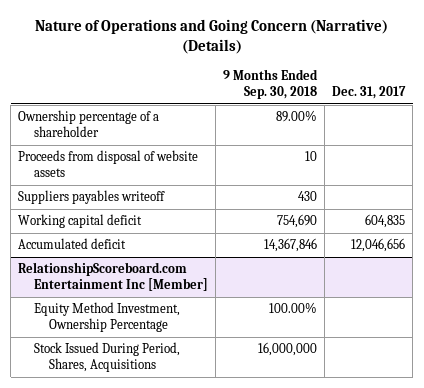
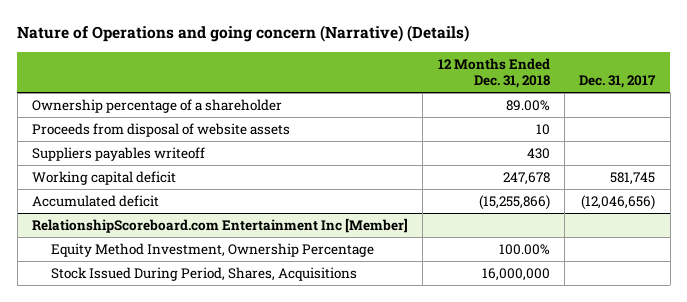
- Nature of Operations and Going Concern (Narrative) (Details)
+ Nature of Operations and going concern (Narrative) (Details)
- | 9 Months Ended Sep. 30, 2018 | Dec. 31, 2017
+ | 12 Months Ended Dec. 31, 2018 | Dec. 31, 2017
- Working capital deficit | 754,690 | 604,835
- Accumulated deficit | 14,367,846 | 12,046,656
+ Working capital deficit | 247,678 | 581,745
+ Accumulated deficit | (15,255,866) | (12,046,656)

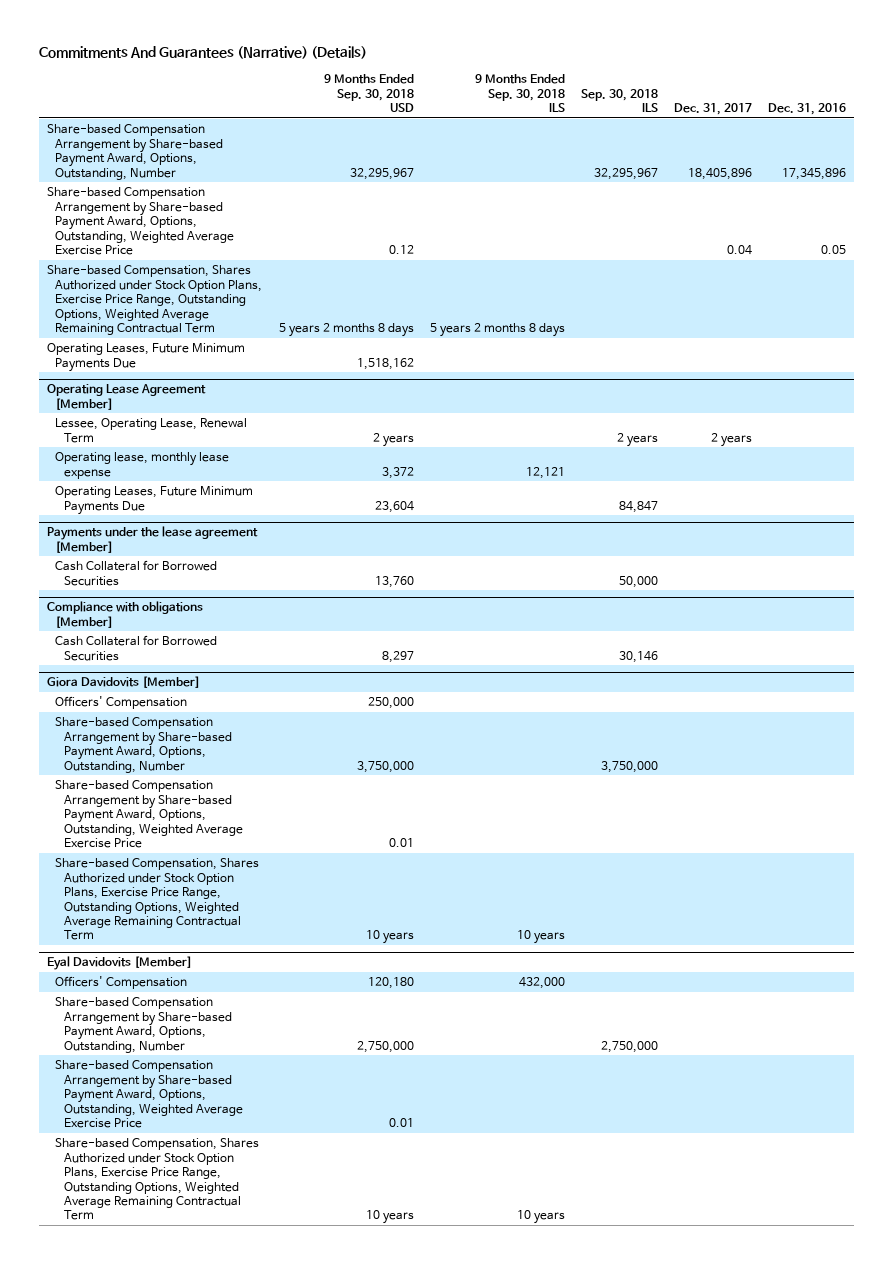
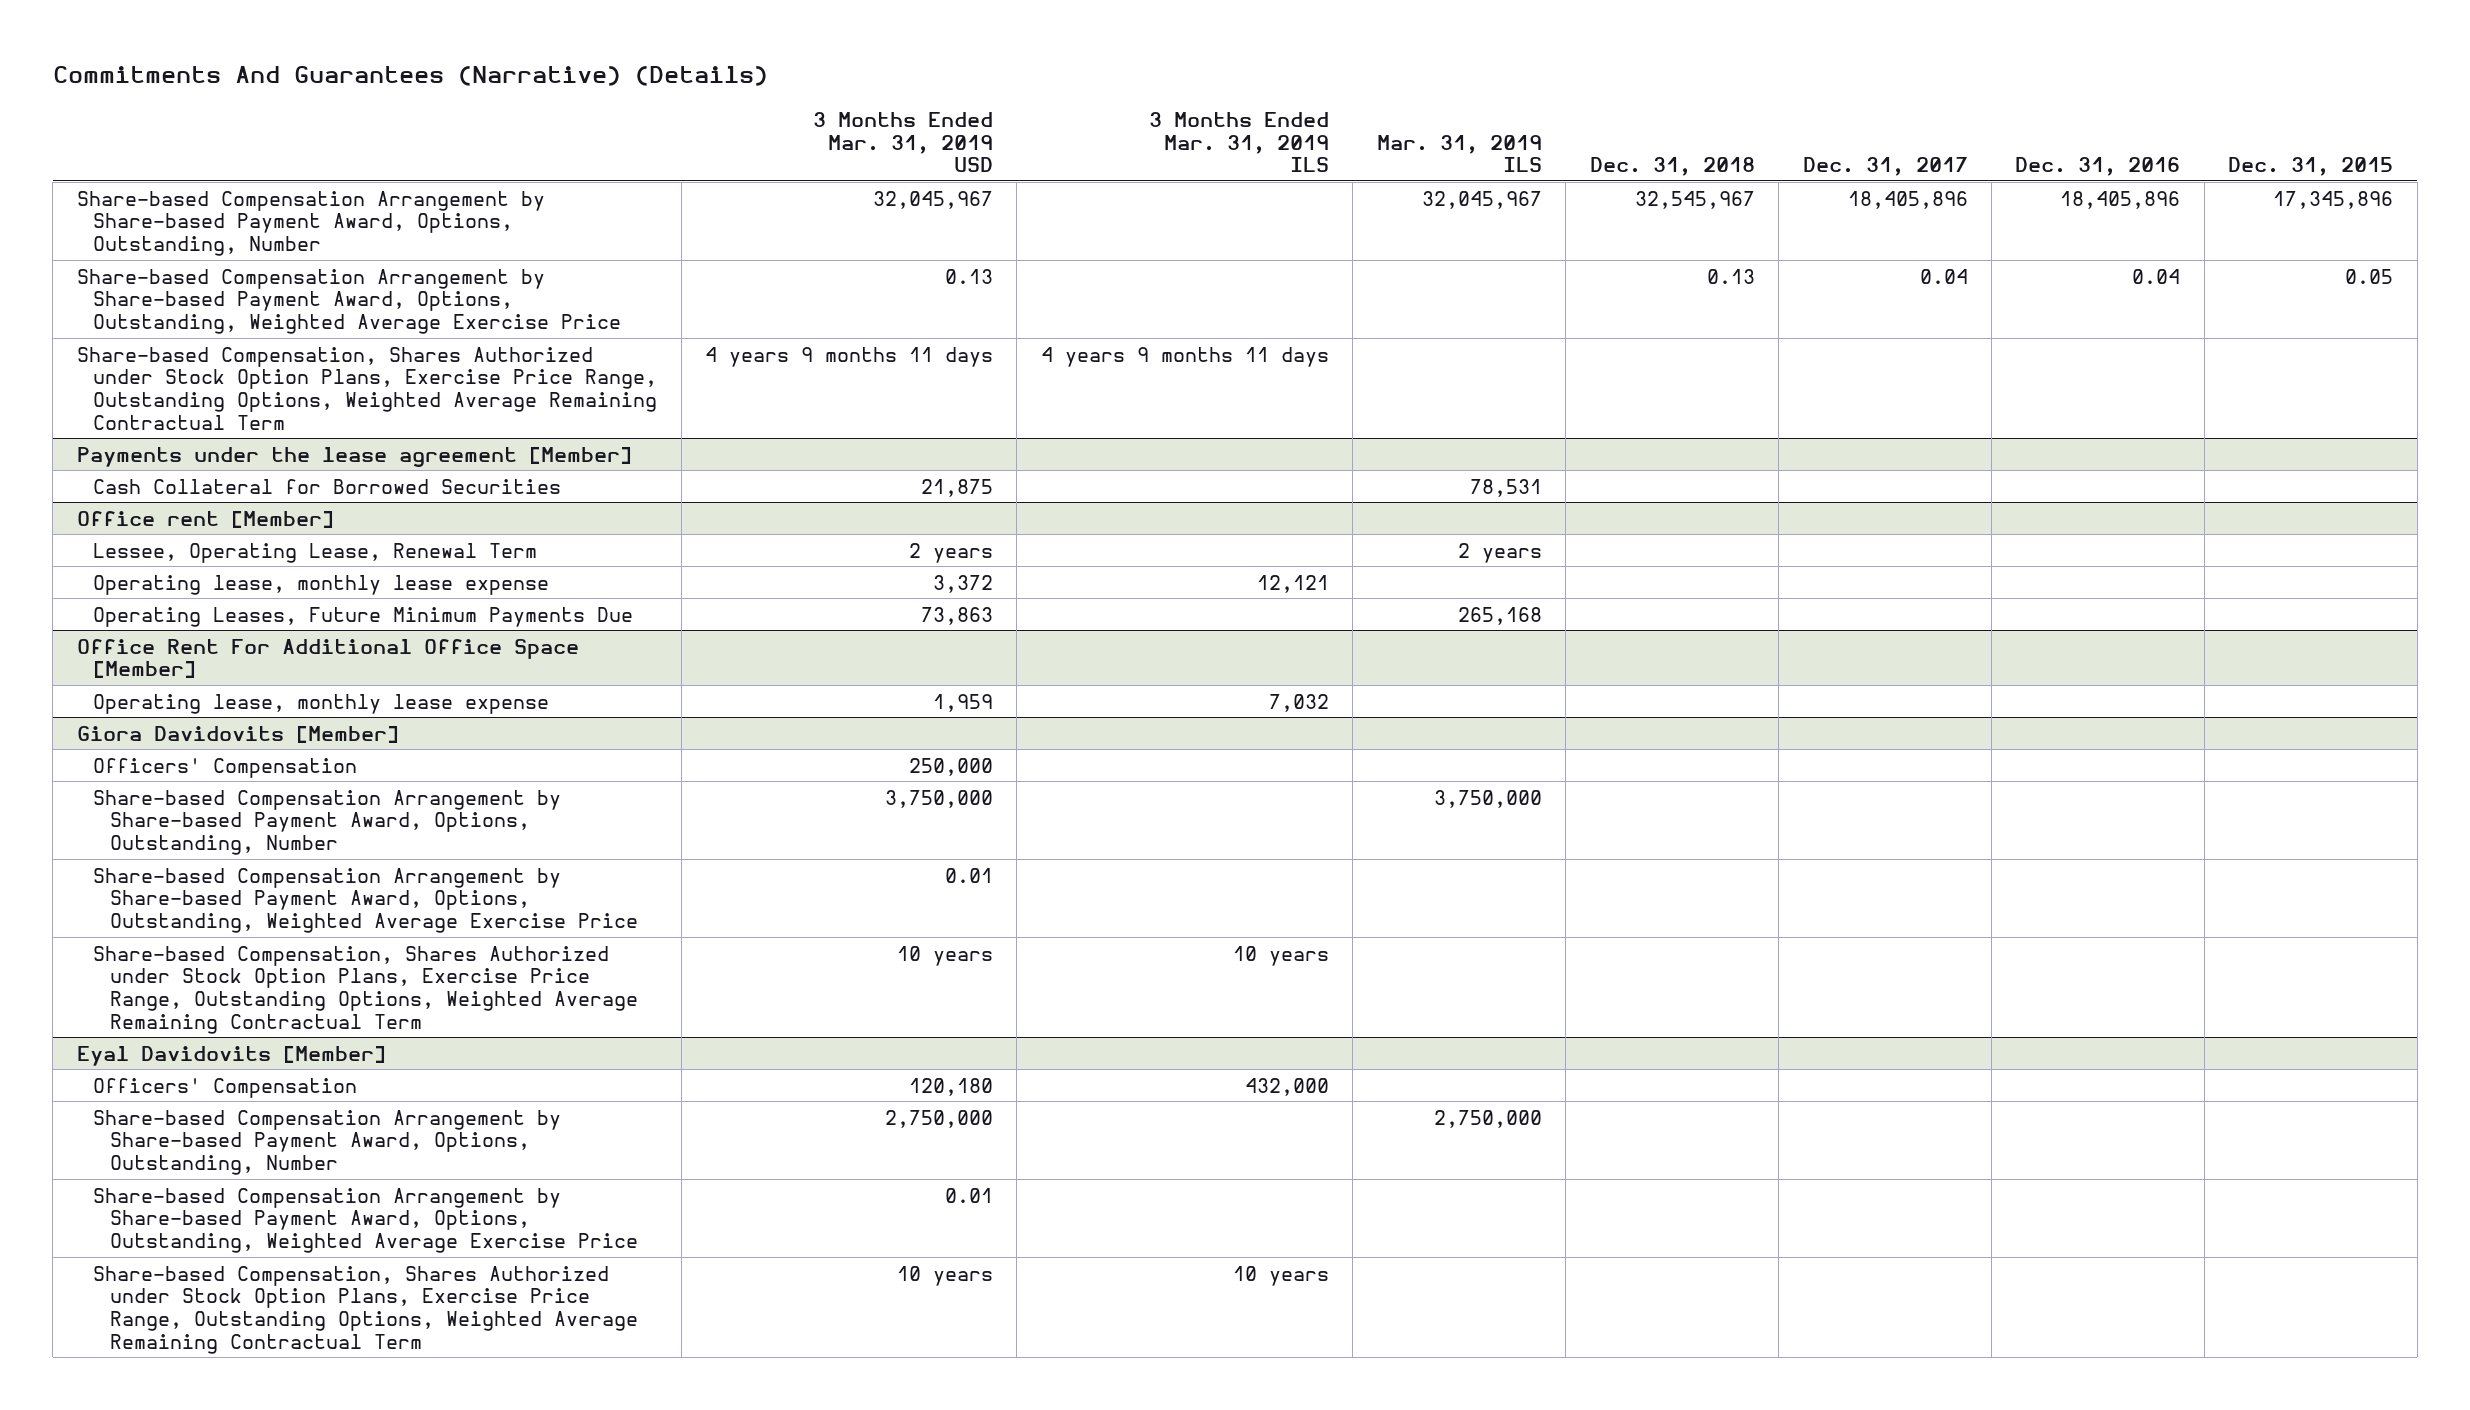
- | 9 Months Ended Sep. 30, 2018 USD | 9 Months Ended Sep. 30, 2018 ILS | Sep. 30, 2018 ILS | Dec. 31, 2017 | Dec. 31, 2016
+ | 3 Months Ended Mar. 31, 2019 USD | 3 Months Ended Mar. 31, 2019 ILS | Mar. 31, 2019 ILS | Dec. 31, 2018 | Dec. 31, 2017 | Dec. 31, 2016 | Dec. 31, 2015
- Share-based Compensation Arrangement by Share-based Payment Award, Options, Outstanding, Number | 32,295,967 | | 32,295,967 | 18,405,896 | 17,345,896
- Share-based Compensation Arrangement by Share-based Payment Award, Options, Outstanding, Weighted Average Exercise Price | 0.12 | | | 0.04 | 0.05
+ Share-based Compensation Arrangement by Share-based Payment Award, Options, Outstanding, Number | 32,045,967 | | 32,045,967 | 32,545,967 | 18,405,896 | 18,405,896 | 17,345,896
+ Share-based Compensation Arrangement by Share-based Payment Award, Options, Outstanding, Weighted Average Exercise Price | 0.13 | | | 0.13 | 0.04 | 0.04 | 0.05
- Operating Leases, Future Minimum Payments Due | 1,518,162 | | | |
- Operating Lease Agreement [Member]
- Lessee, Operating Lease, Renewal Term | 2 years | | 2 years | 2 years |
- Operating lease, monthly lease expense | 3,372 | 12,121 | | |
- Operating Leases, Future Minimum Payments Due | 23,604 | | 84,847 | |
- Compliance with obligations [Member]
- Cash Collateral for Borrowed Securities | 8,297 | | 30,146 | |
+ Office rent [Member]
+ Lessee, Operating Lease, Renewal Term | 2 years | | 2 years | | | |
+ Operating lease, monthly lease expense | 3,372 | 12,121 | | | | |
+ Operating Leases, Future Minimum Payments Due | 73,863 | | 265,168 | | | |
+ Office Rent For Additional Office Space [Member]
+ Operating lease, monthly lease expense | 1,959 | 7,032 | | | | |

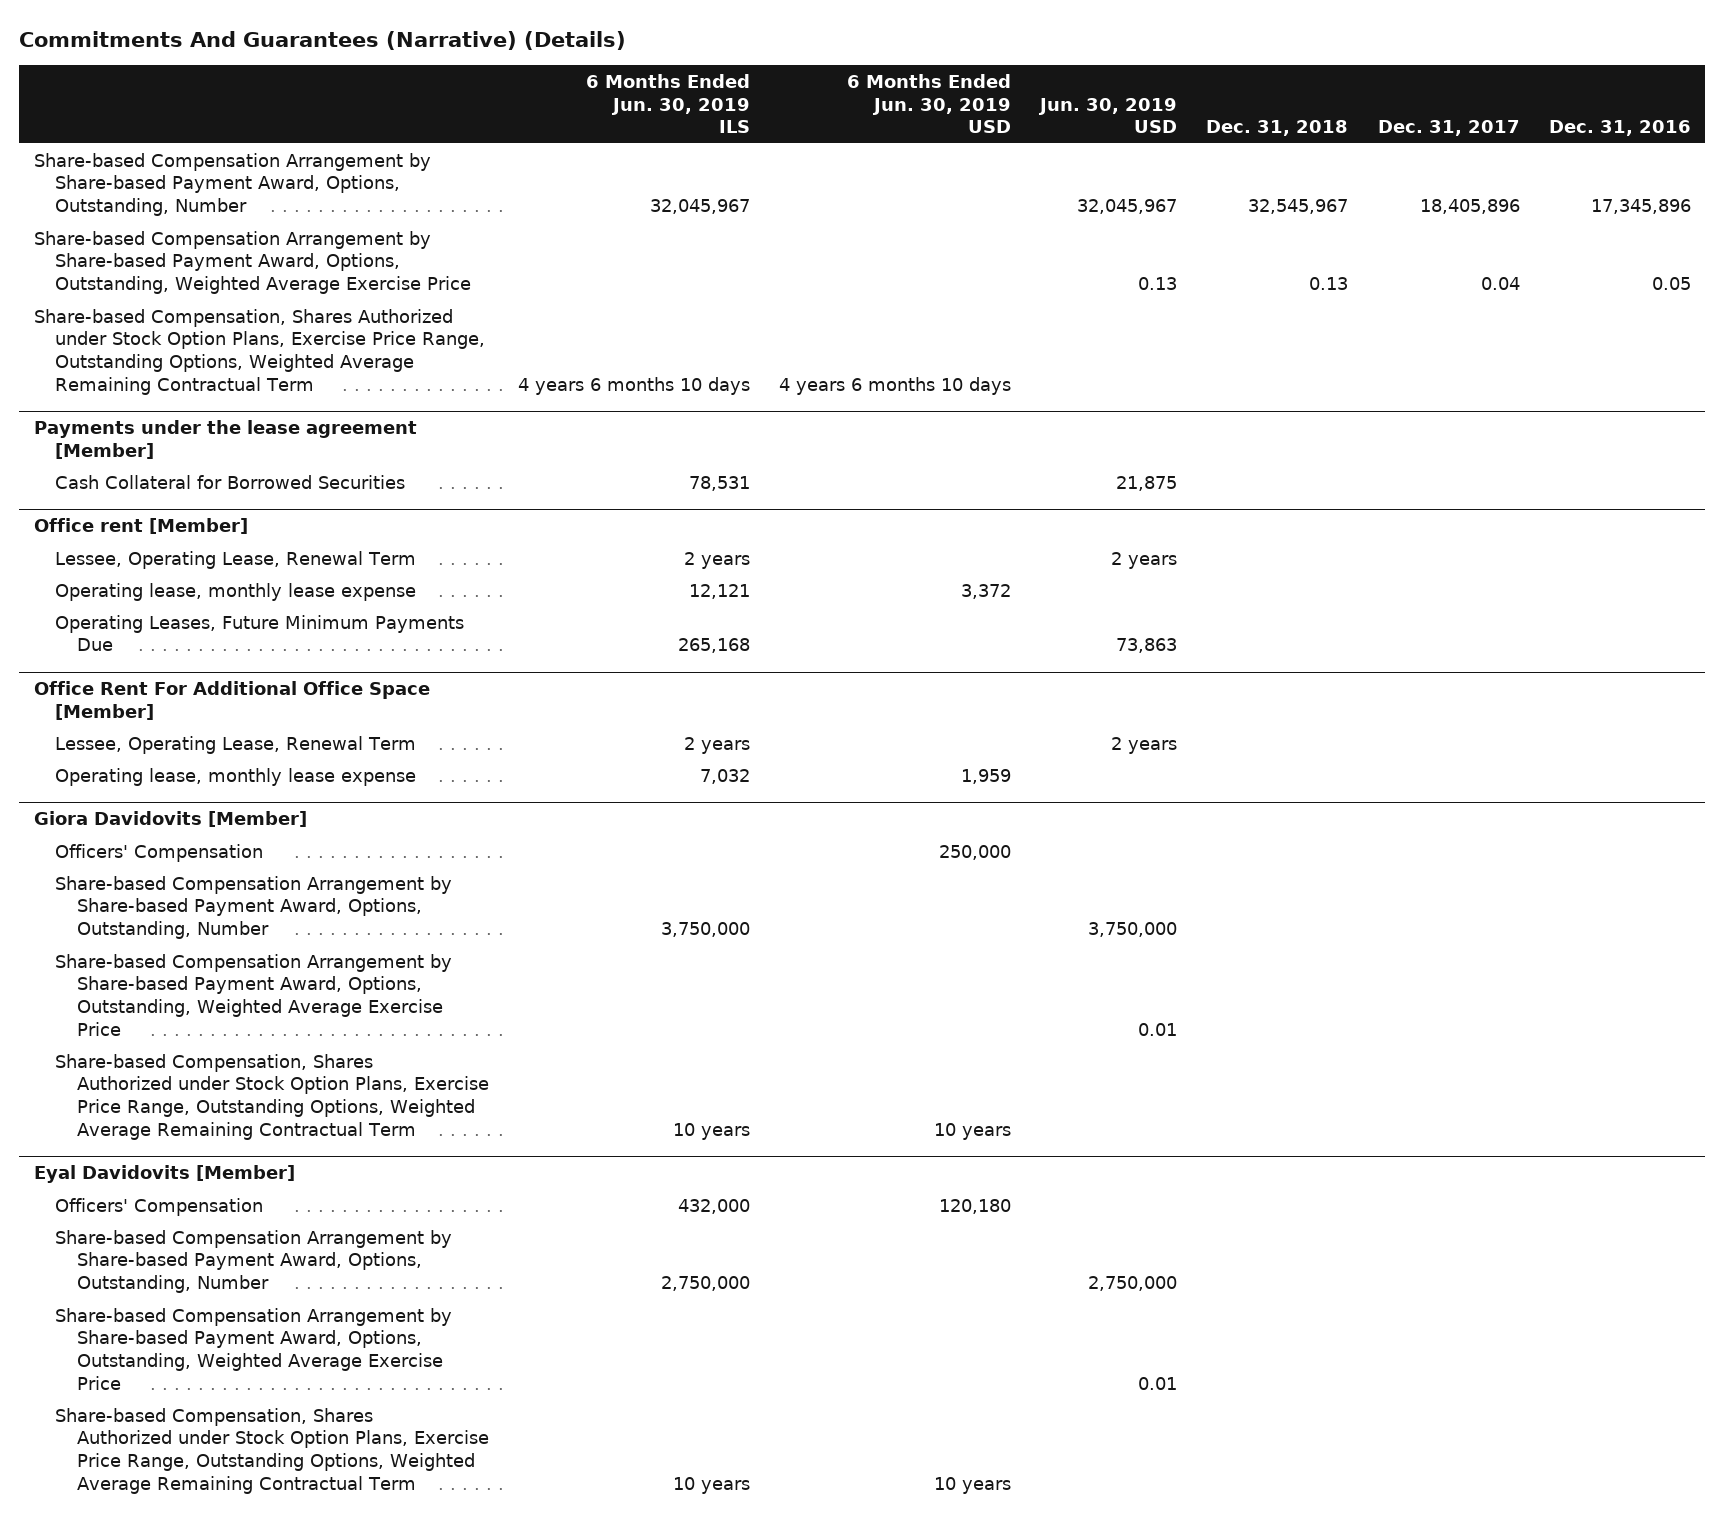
- | 3 Months Ended Mar. 31, 2019 USD | 3 Months Ended Mar. 31, 2019 ILS | Mar. 31, 2019 ILS | Dec. 31, 2018 | Dec. 31, 2017 | Dec. 31, 2016 | Dec. 31, 2015
+ | 6 Months Ended Jun. 30, 2019 ILS | 6 Months Ended Jun. 30, 2019 USD | Jun. 30, 2019 USD | Dec. 31, 2018 | Dec. 31, 2017 | Dec. 31, 2016
- Share-based Compensation Arrangement by Share-based Payment Award, Options, Outstanding, Number | 32,045,967 | | 32,045,967 | 32,545,967 | 18,405,896 | 18,405,896 | 17,345,896
- Share-based Compensation Arrangement by Share-based Payment Award, Options, Outstanding, Weighted Average Exercise Price | 0.13 | | | 0.13 | 0.04 | 0.04 | 0.05
+ Share-based Compensation Arrangement by Share-based Payment Award, Options, Outstanding, Number | 32,045,967 | | 32,045,967 | 32,545,967 | 18,405,896 | 17,345,896
+ Share-based Compensation Arrangement by Share-based Payment Award, Options, Outstanding, Weighted Average Exercise Price | | | 0.13 | 0.13 | 0.04 | 0.05
@ Office Rent For Additional Office Space [Member]
+ Lessee, Operating Lease, Renewal Term | 2 years | | 2 years | | |

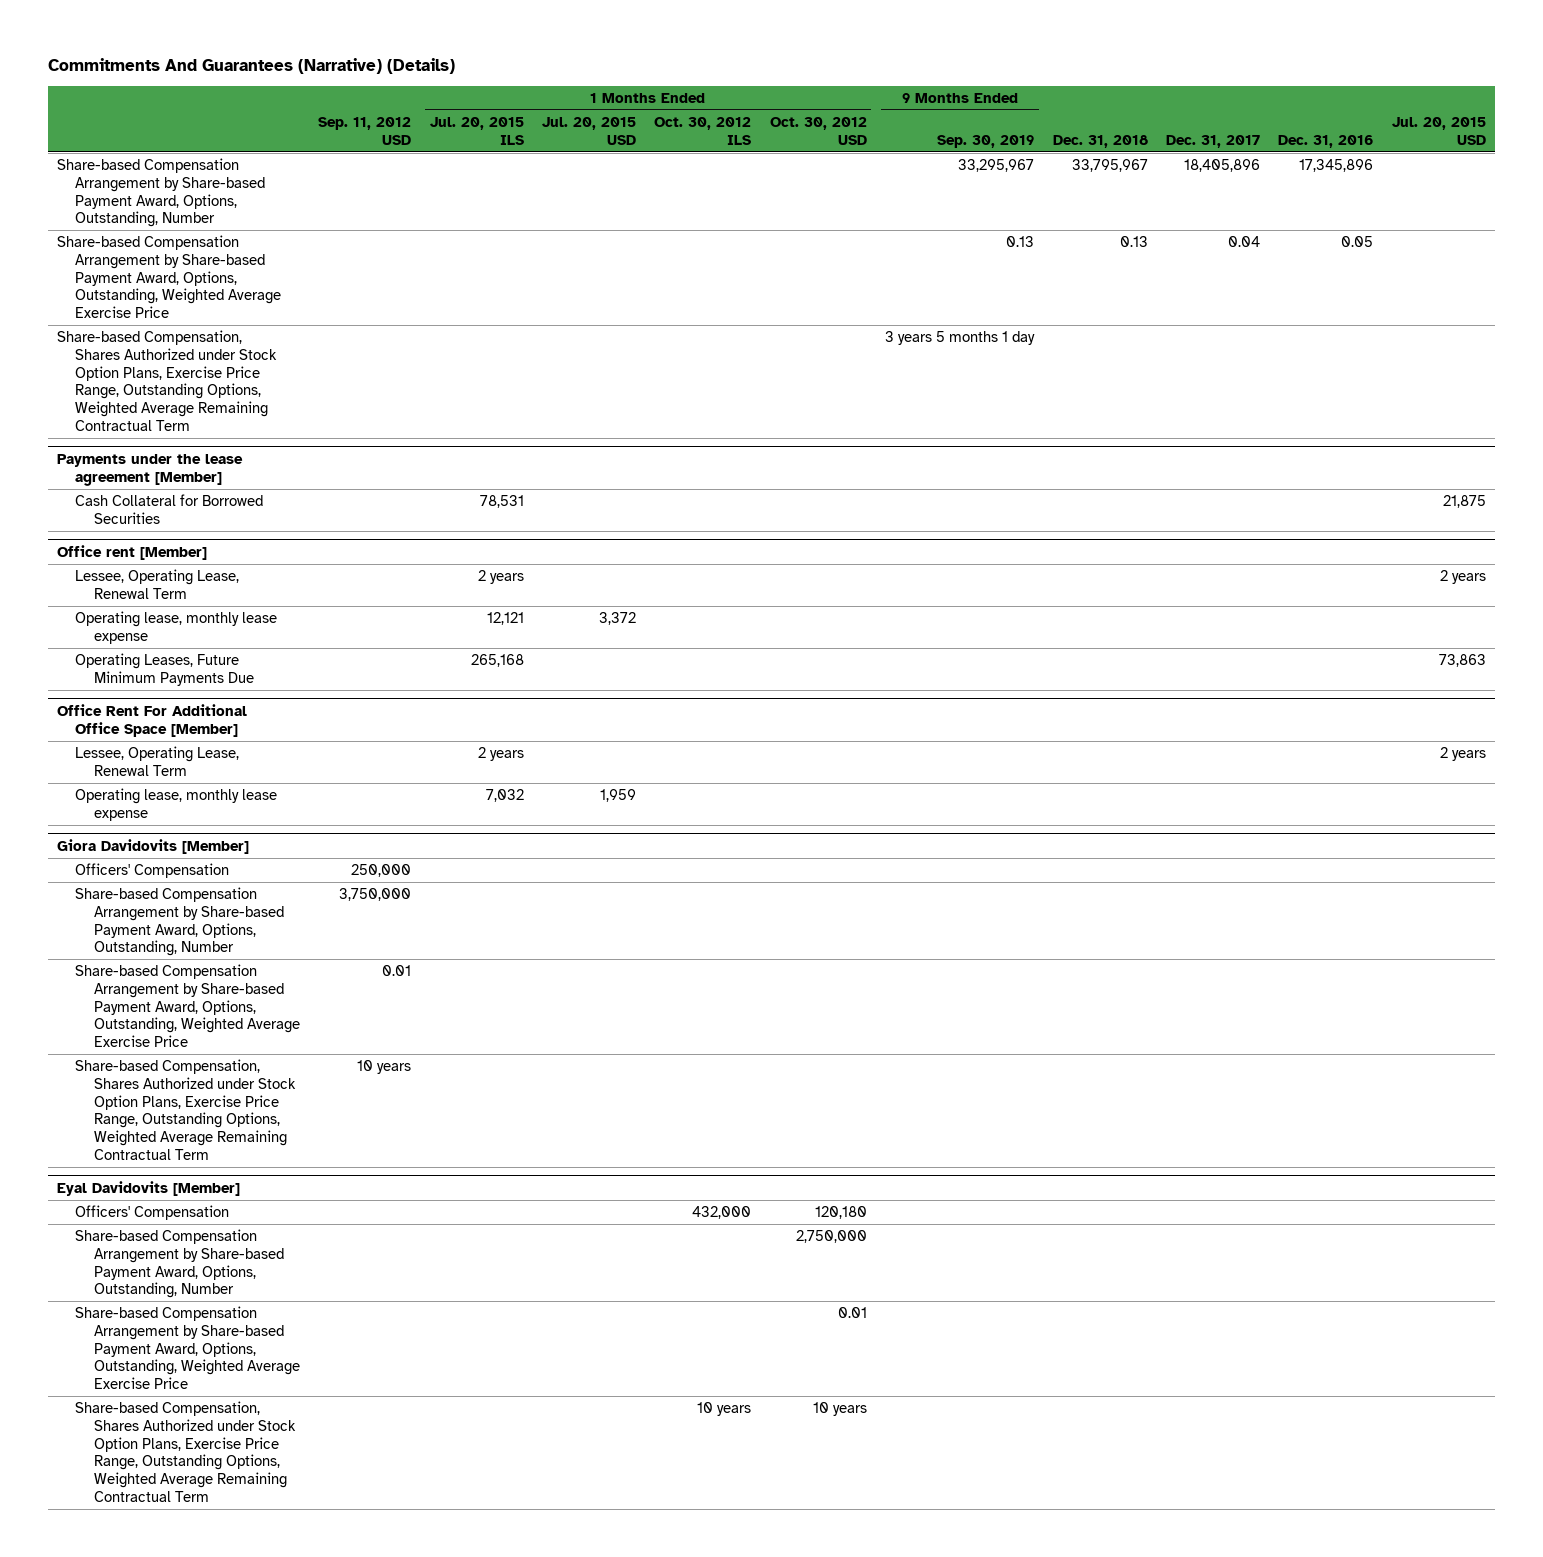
- | 6 Months Ended Jun. 30, 2019 ILS | 6 Months Ended Jun. 30, 2019 USD | Jun. 30, 2019 USD | Dec. 31, 2018 | Dec. 31, 2017 | Dec. 31, 2016
+ | Sep. 11, 2012 USD | 1 Months Ended Jul. 20, 2015 ILS | 1 Months Ended Jul. 20, 2015 USD | 1 Months Ended Oct. 30, 2012 ILS | 1 Months Ended Oct. 30, 2012 USD | 9 Months Ended Sep. 30, 2019 | Dec. 31, 2018 | Dec. 31, 2017 | Dec. 31, 2016 | Jul. 20, 2015 USD
- Share-based Compensation Arrangement by Share-based Payment Award, Options, Outstanding, Number | 32,045,967 | | 32,045,967 | 32,545,967 | 18,405,896 | 17,345,896
+ Share-based Compensation Arrangement by Share-based Payment Award, Options, Outstanding, Number | | | | | | 33,295,967 | 33,795,967 | 18,405,896 | 17,345,896 |

